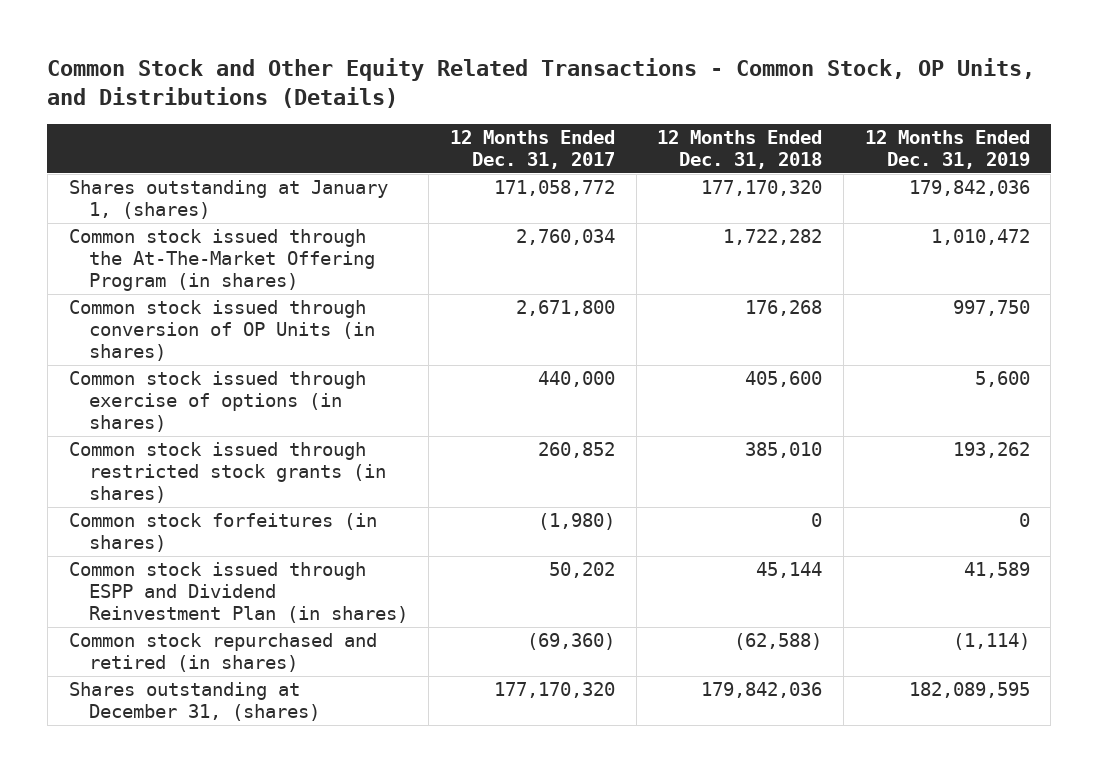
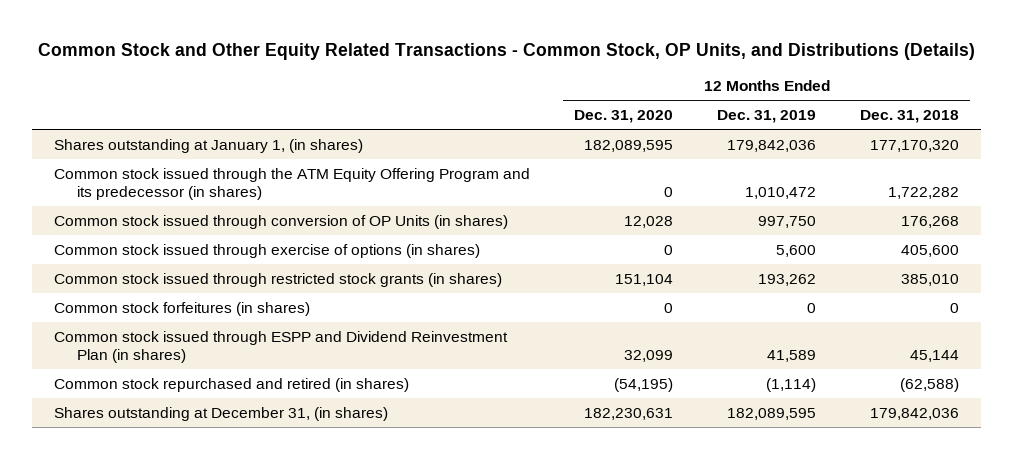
- | 12 Months Ended Dec. 31, 2017 | 12 Months Ended Dec. 31, 2018 | 12 Months Ended Dec. 31, 2019
+ | 12 Months Ended Dec. 31, 2020 | 12 Months Ended Dec. 31, 2019 | 12 Months Ended Dec. 31, 2018
- Shares outstanding at January 1, (shares) | 171,058,772 | 177,170,320 | 179,842,036
- Common stock issued through the At-The-Market Offering Program (in shares) | 2,760,034 | 1,722,282 | 1,010,472
+ Shares outstanding at January 1, (in shares) | 182,089,595 | 179,842,036 | 177,170,320
+ Common stock issued through the ATM Equity Offering Program and its predecessor (in shares) | 0 | 1,010,472 | 1,722,282
- Shares outstanding at December 31, (shares) | 177,170,320 | 179,842,036 | 182,089,595
+ Shares outstanding at December 31, (in shares) | 182,230,631 | 182,089,595 | 179,842,036

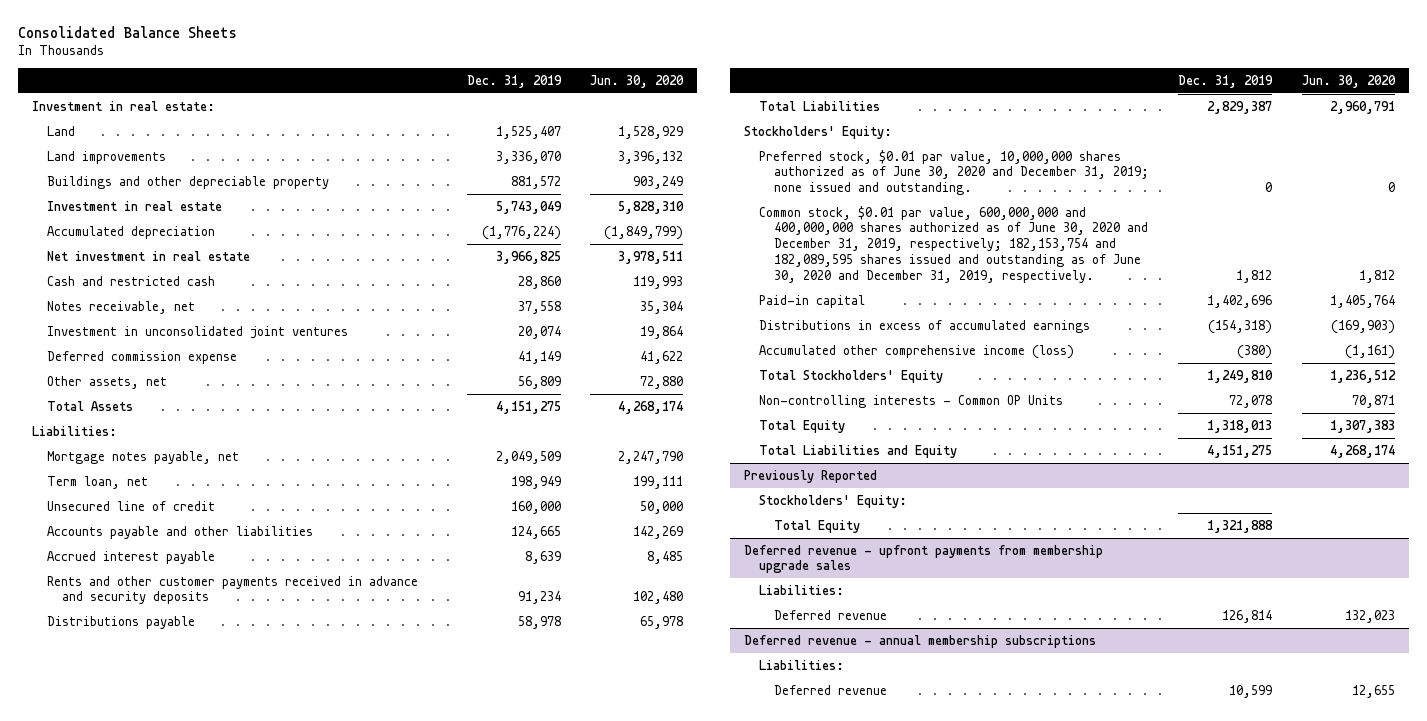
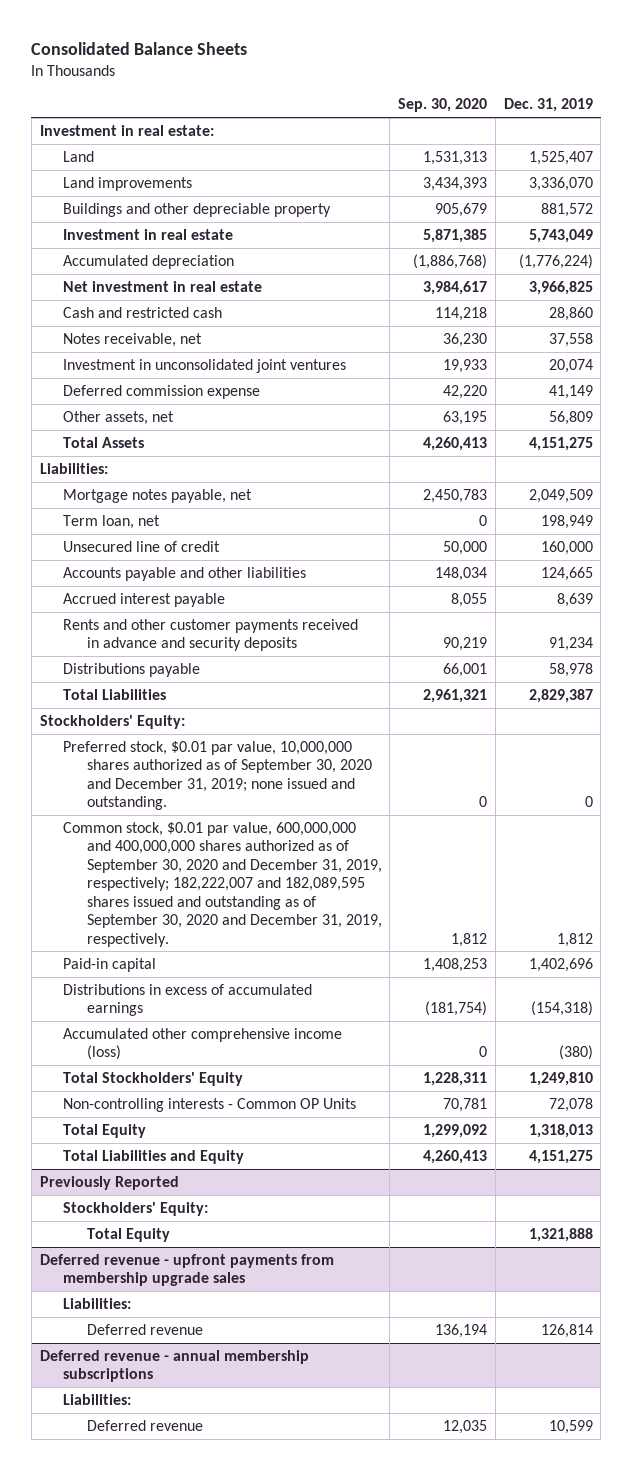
- | Dec. 31, 2019 | Jun. 30, 2020
+ | Sep. 30, 2020 | Dec. 31, 2019
- Preferred stock, $0.01 par value, 10,000,000 shares authorized as of June 30, 2020 and December 31, 2019; none issued and outstanding. | 0 | 0
- Common stock, $0.01 par value, 600,000,000 and 400,000,000 shares authorized as of June 30, 2020 and December 31, 2019, respectively; 182,153,754 and 182,089,595 shares issued and outstanding as of June 30, 2020 and December 31, 2019, respectively. | 1,812 | 1,812
+ Preferred stock, $0.01 par value, 10,000,000 shares authorized as of September 30, 2020 and December 31, 2019; none issued and outstanding. | 0 | 0
+ Common stock, $0.01 par value, 600,000,000 and 400,000,000 shares authorized as of September 30, 2020 and December 31, 2019, respectively; 182,222,007 and 182,089,595 shares issued and outstanding as of September 30, 2020 and December 31, 2019, respectively. | 1,812 | 1,812

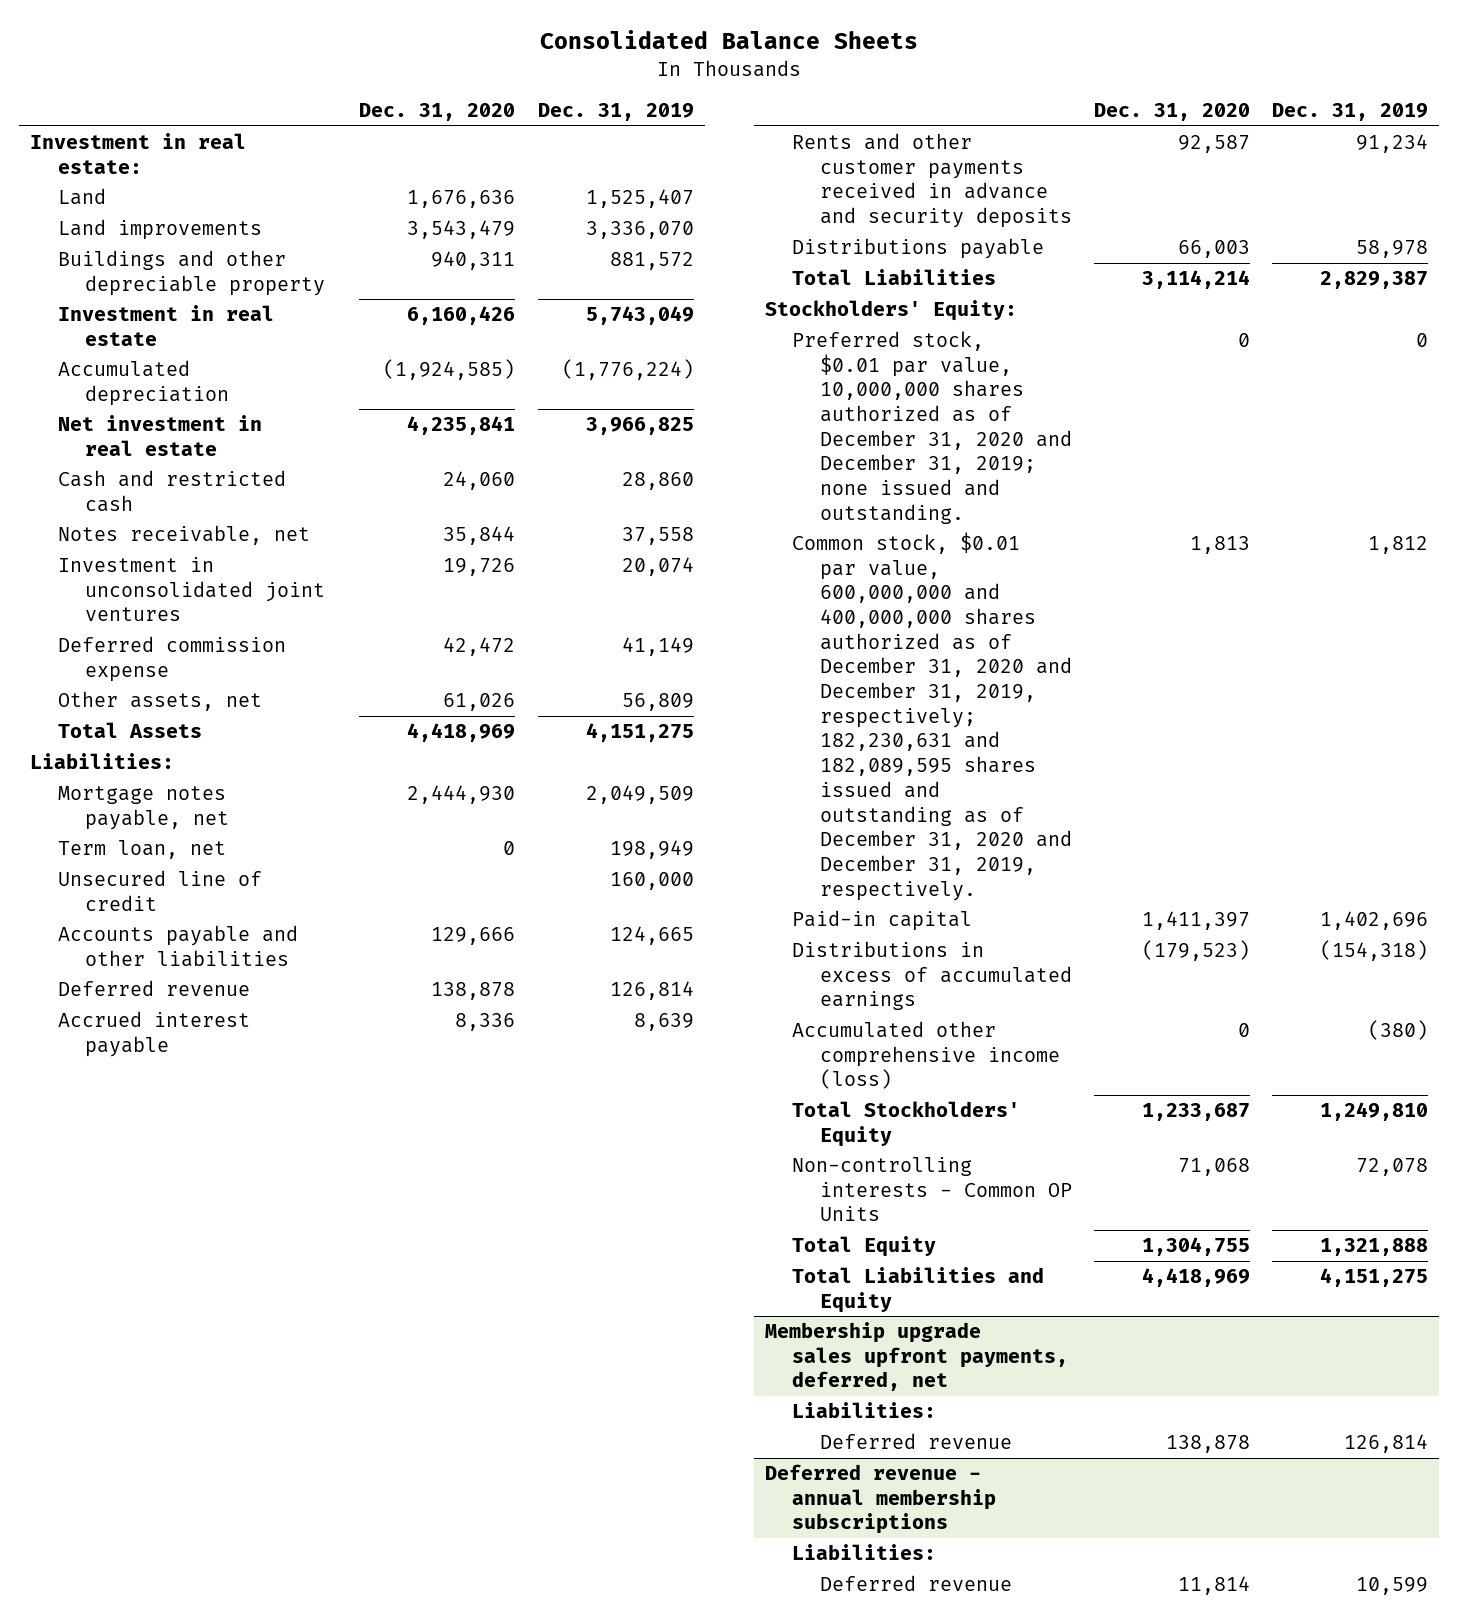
- | Sep. 30, 2020 | Dec. 31, 2019
+ | Dec. 31, 2020 | Dec. 31, 2019
+ Deferred revenue | 138,878 | 126,814
- Preferred stock, $0.01 par value, 10,000,000 shares authorized as of September 30, 2020 and December 31, 2019; none issued and outstanding. | 0 | 0
- Common stock, $0.01 par value, 600,000,000 and 400,000,000 shares authorized as of September 30, 2020 and December 31, 2019, respectively; 182,222,007 and 182,089,595 shares issued and outstanding as of September 30, 2020 and December 31, 2019, respectively. | 1,812 | 1,812
+ Preferred stock, $0.01 par value, 10,000,000 shares authorized as of December 31, 2020 and December 31, 2019; none issued and outstanding. | 0 | 0
+ Common stock, $0.01 par value, 600,000,000 and 400,000,000 shares authorized as of December 31, 2020 and December 31, 2019, respectively; 182,230,631 and 182,089,595 shares issued and outstanding as of December 31, 2020 and December 31, 2019, respectively. | 1,813 | 1,812
- Total Equity | 1,299,092 | 1,318,013
- Previously Reported
- Stockholders' Equity:
- Deferred revenue - upfront payments from membership upgrade sales
moved down: Total Liabilities and Equity | 4,418,969 | 4,151,275
+ Membership upgrade sales upfront payments, deferred, net

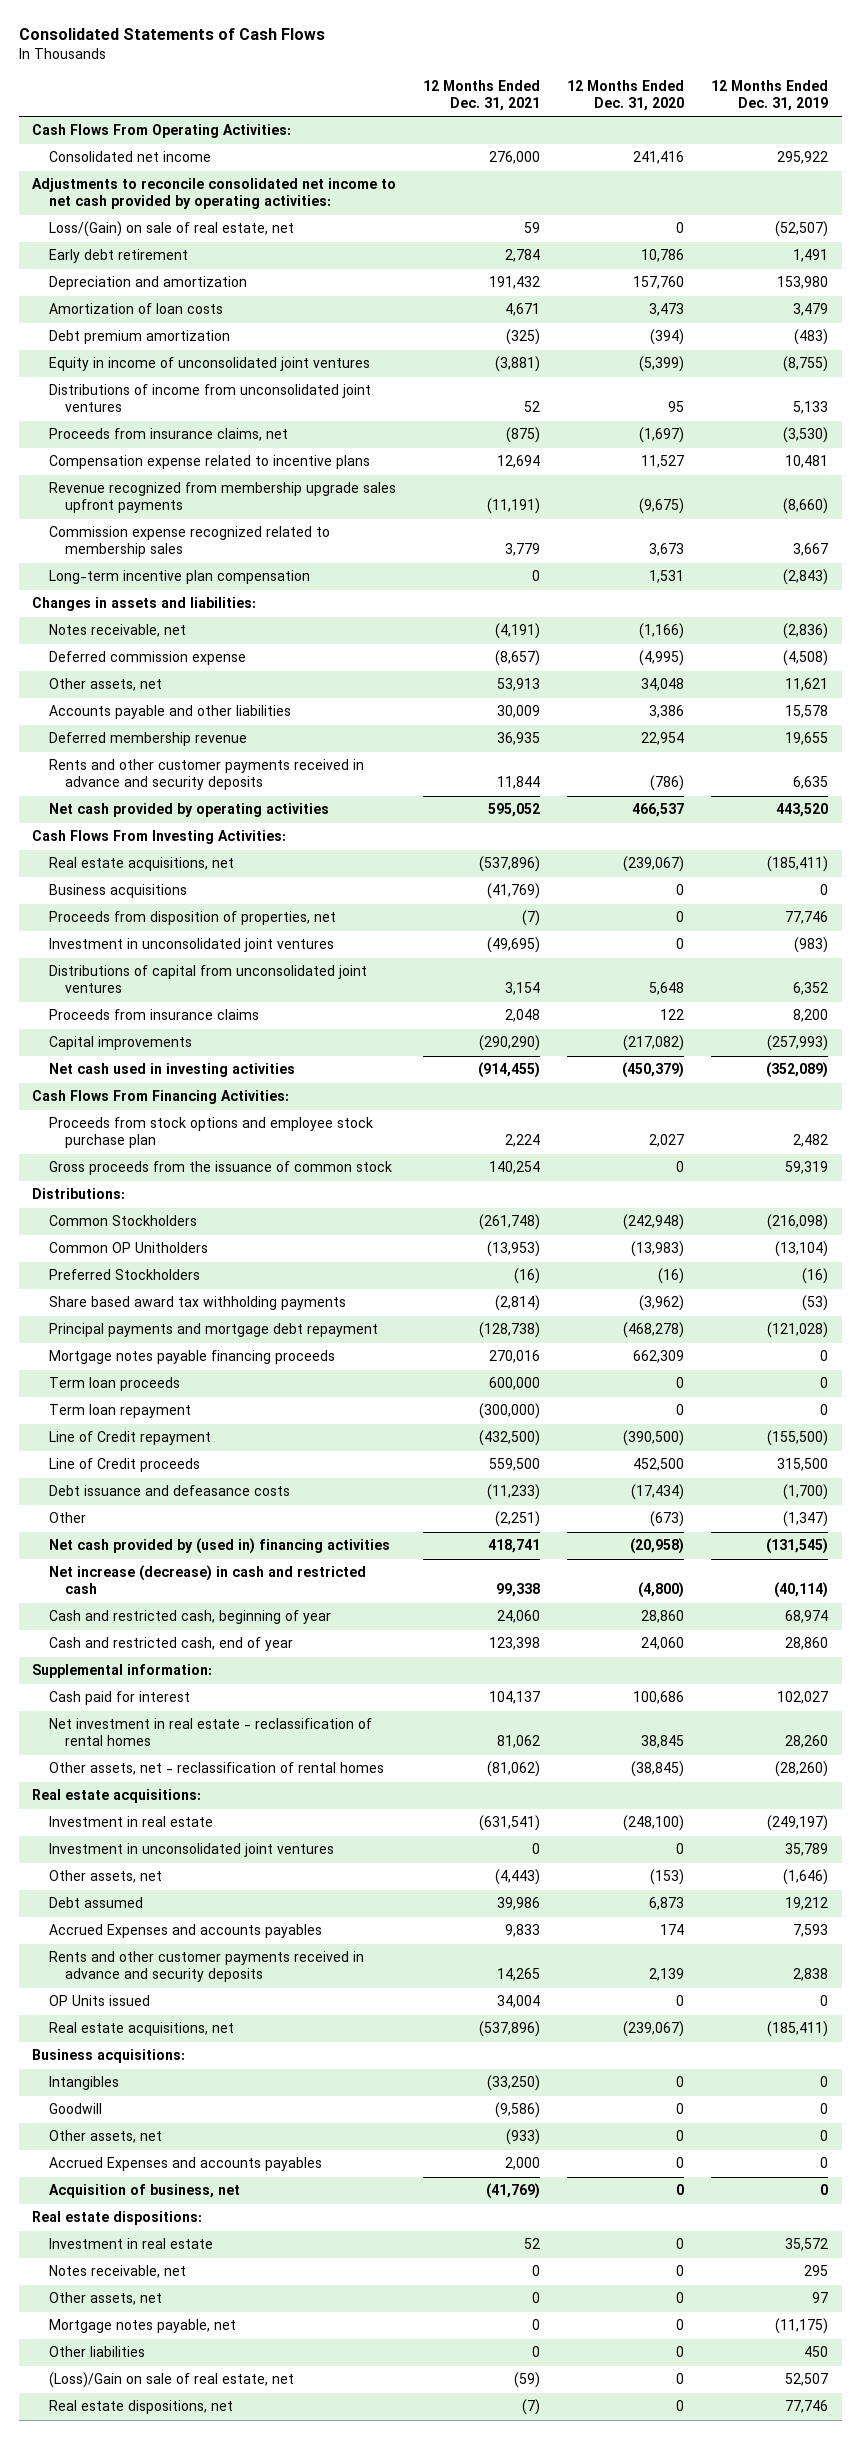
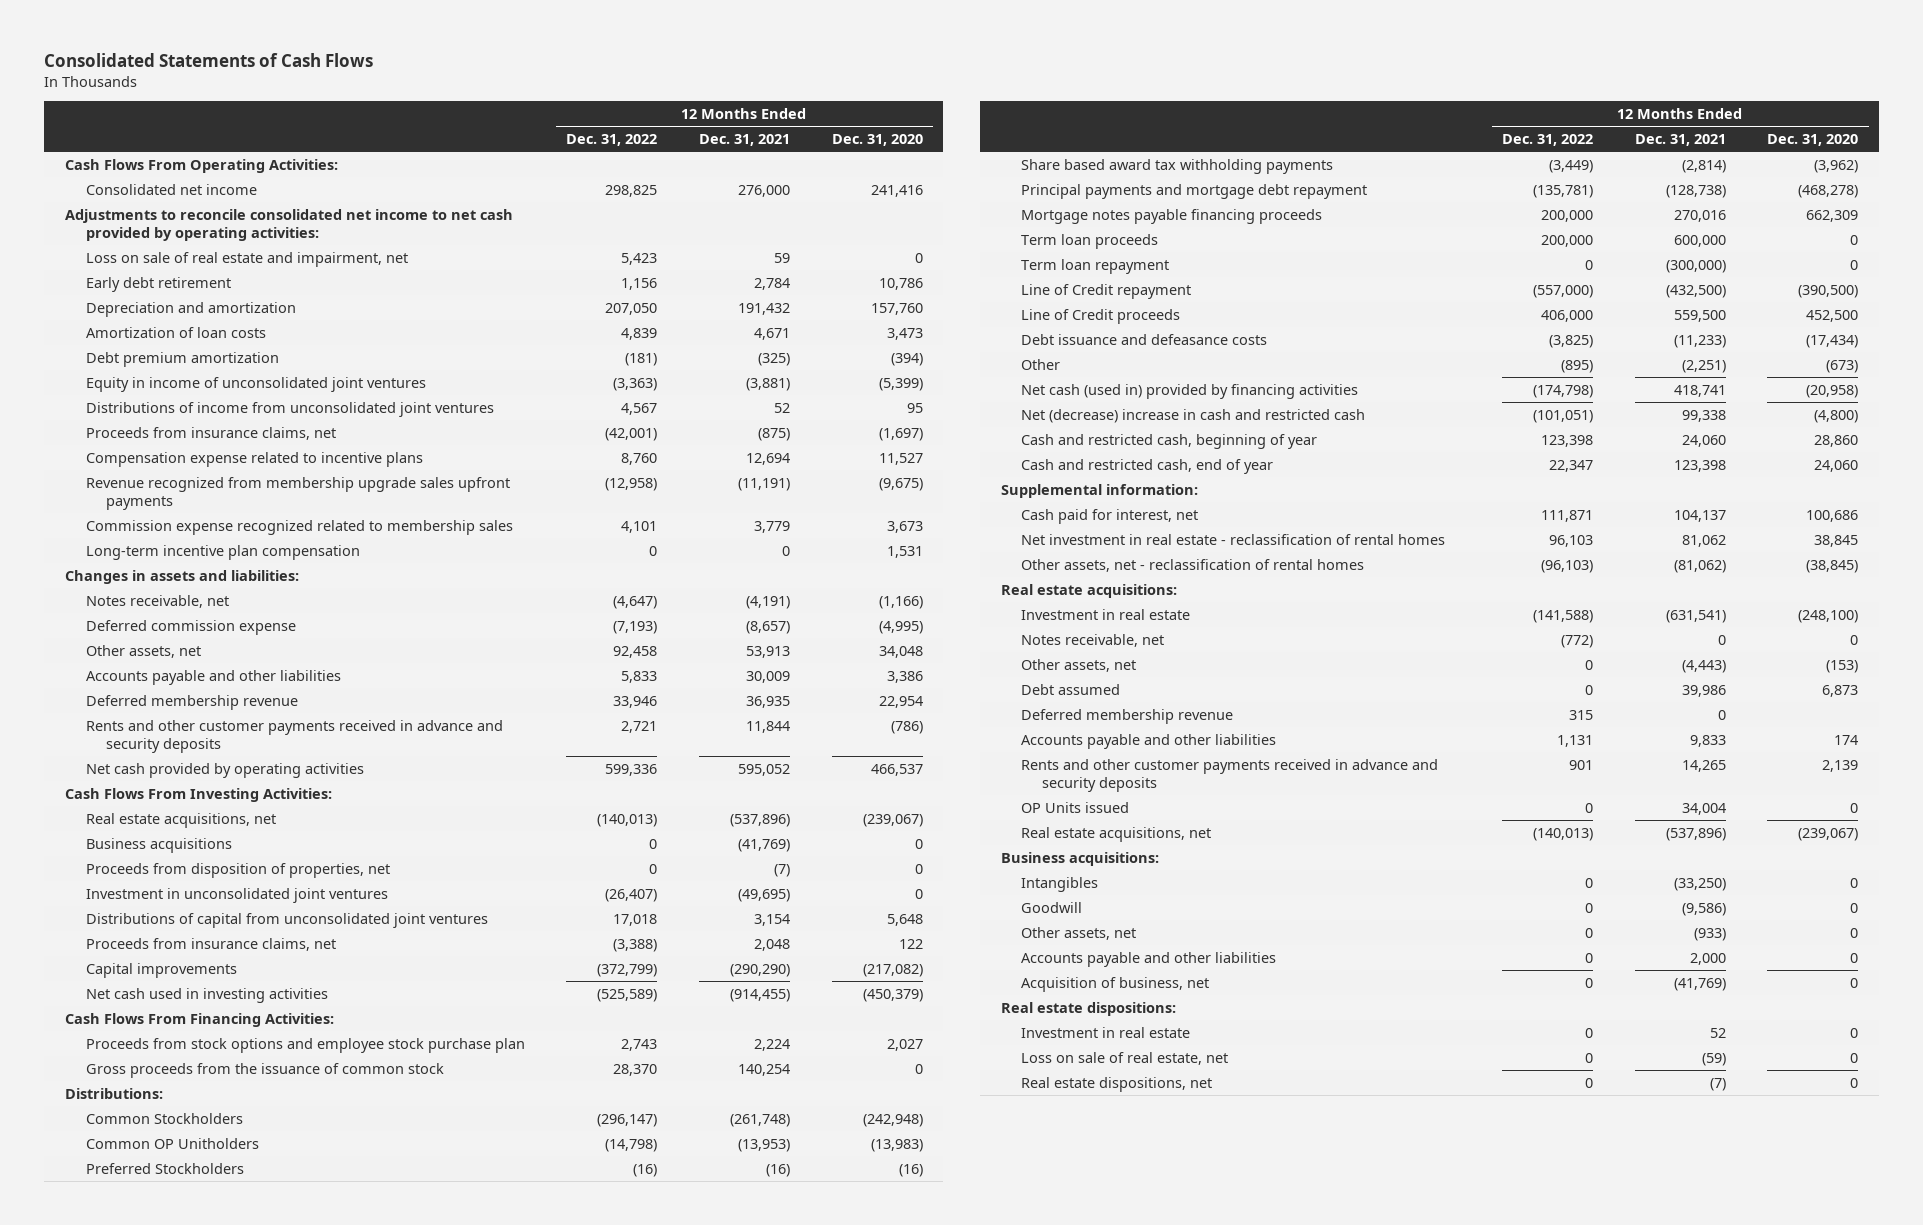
- | 12 Months Ended Dec. 31, 2021 | 12 Months Ended Dec. 31, 2020 | 12 Months Ended Dec. 31, 2019
+ | 12 Months Ended Dec. 31, 2022 | 12 Months Ended Dec. 31, 2021 | 12 Months Ended Dec. 31, 2020
- Loss/(Gain) on sale of real estate, net | 59 | 0 | (52,507)
+ Loss on sale of real estate and impairment, net | 5,423 | 59 | 0
- Proceeds from insurance claims | 2,048 | 122 | 8,200
+ Proceeds from insurance claims, net | (3,388) | 2,048 | 122
- Net cash provided by (used in) financing activities | 418,741 | (20,958) | (131,545)
- Net increase (decrease) in cash and restricted cash | 99,338 | (4,800) | (40,114)
+ Net cash (used in) provided by financing activities | (174,798) | 418,741 | (20,958)
+ Net (decrease) increase in cash and restricted cash | (101,051) | 99,338 | (4,800)
- Cash paid for interest | 104,137 | 100,686 | 102,027
+ Cash paid for interest, net | 111,871 | 104,137 | 100,686
- Investment in unconsolidated joint ventures | 0 | 0 | 35,789
moved up: Notes receivable, net | (772) | 0 | 0
- Accrued Expenses and accounts payables | 9,833 | 174 | 7,593
+ Deferred membership revenue | 315 | 0 |
+ Accounts payable and other liabilities | 1,131 | 9,833 | 174
- Accrued Expenses and accounts payables | 2,000 | 0 | 0
+ Accounts payable and other liabilities | 0 | 2,000 | 0
- Other assets, net | 0 | 0 | 97
- Mortgage notes payable, net | 0 | 0 | (11,175)
- Other liabilities | 0 | 0 | 450
- (Loss)/Gain on sale of real estate, net | (59) | 0 | 52,507
+ Loss on sale of real estate, net | 0 | (59) | 0

